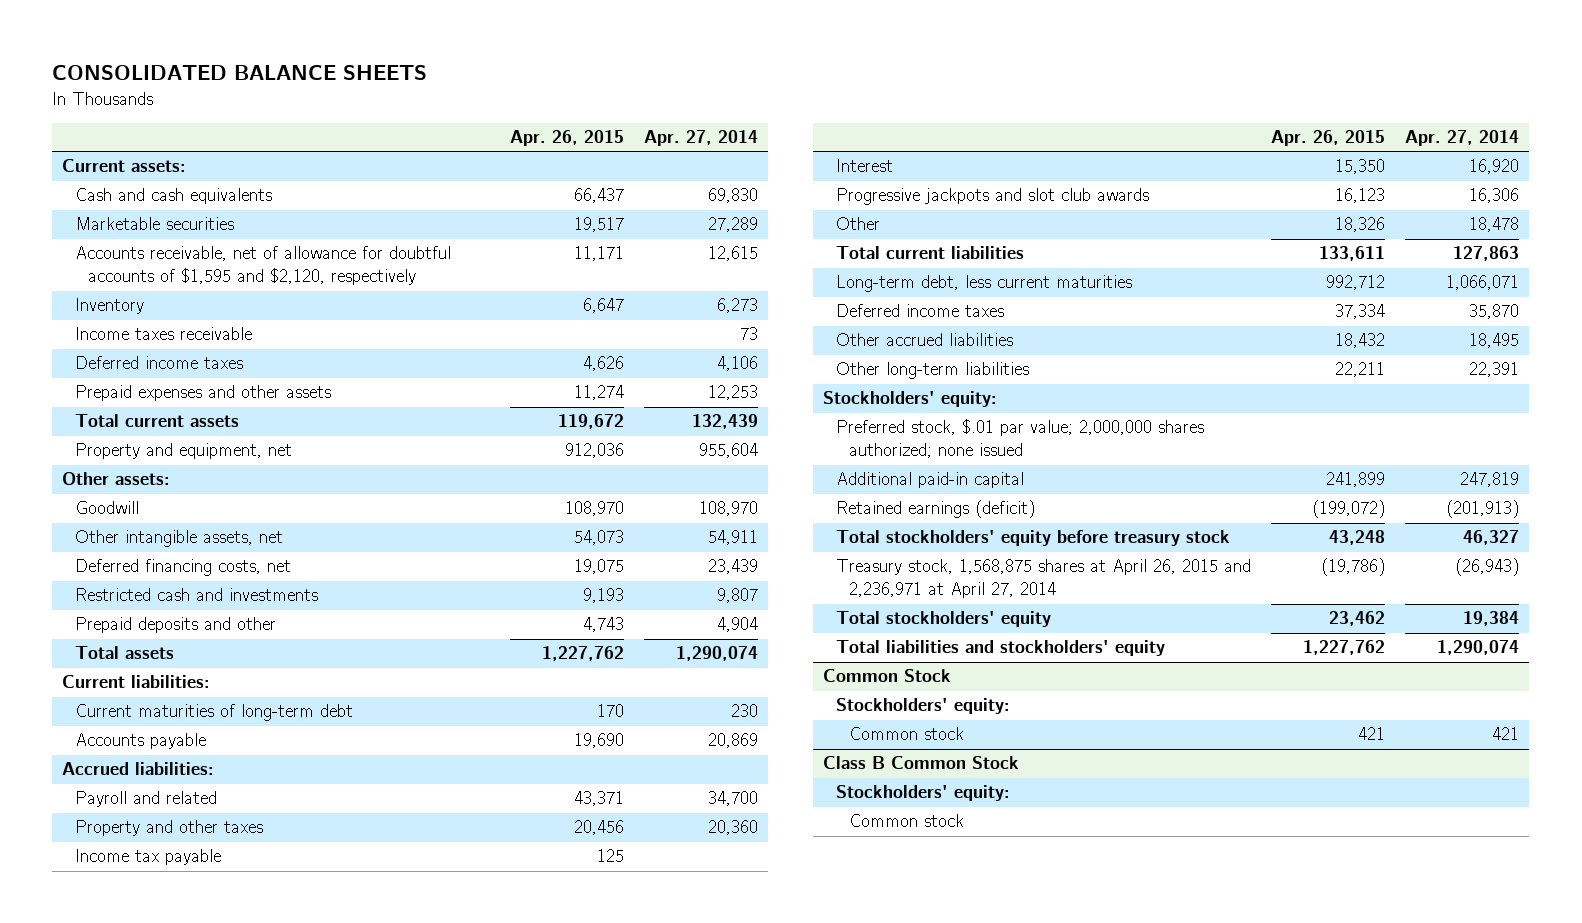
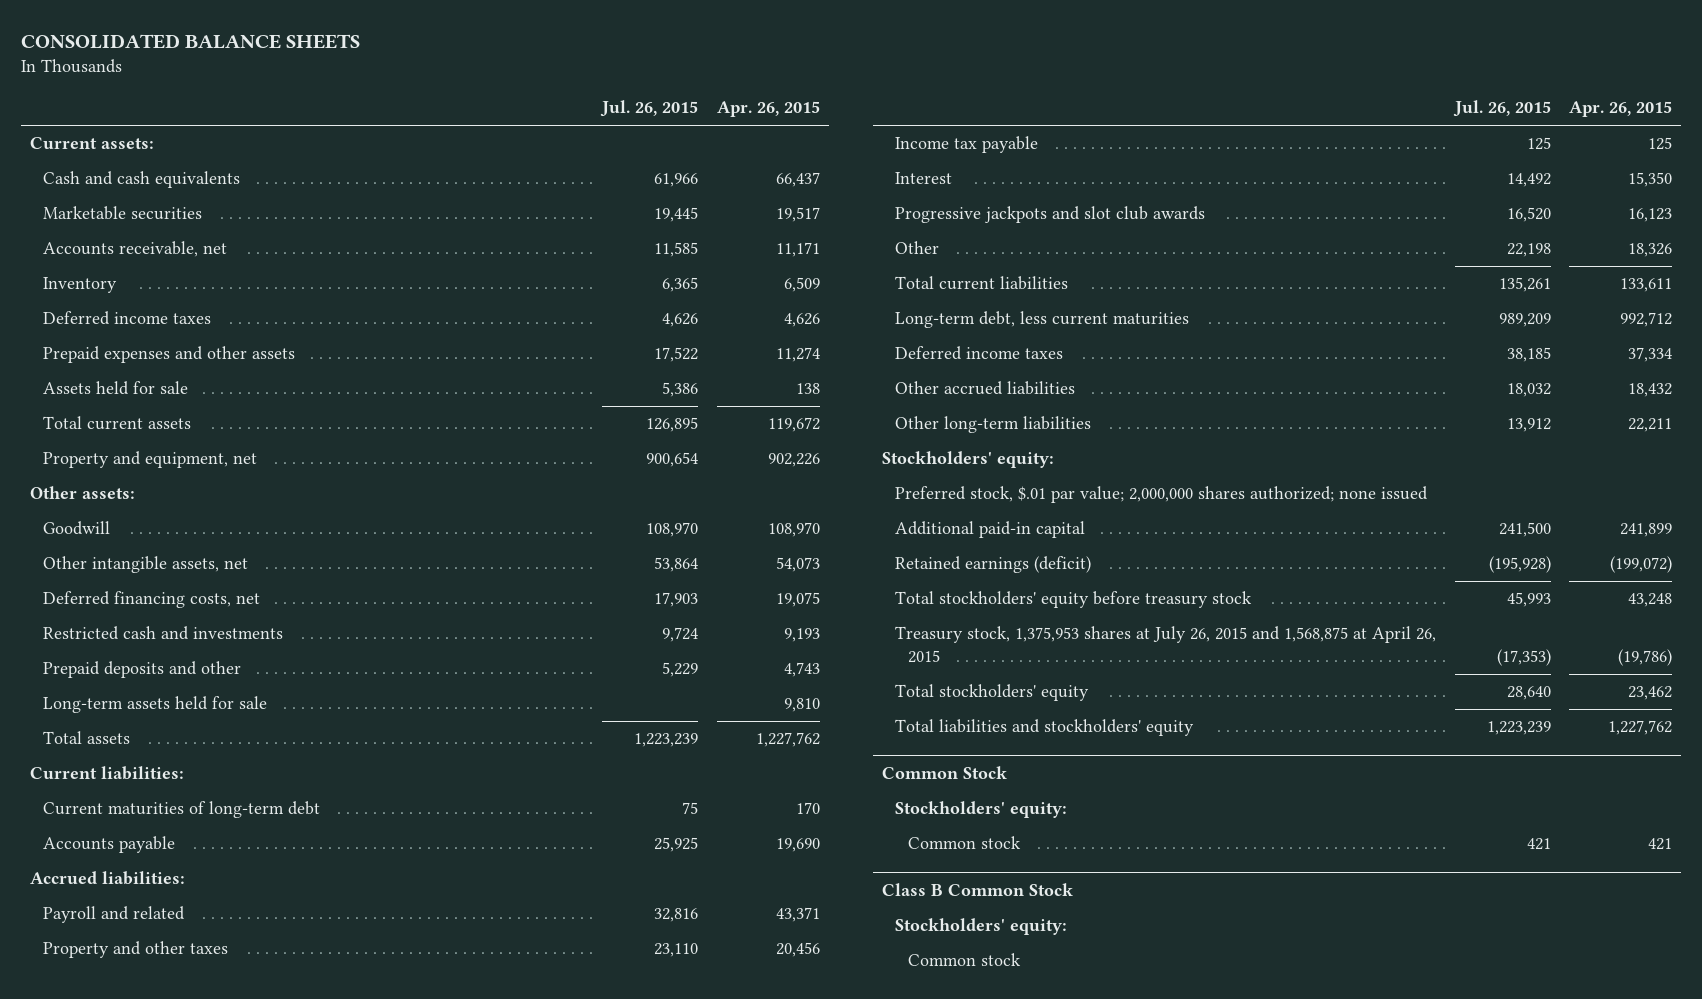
- | Apr. 26, 2015 | Apr. 27, 2014
+ | Jul. 26, 2015 | Apr. 26, 2015
- Accounts receivable, net of allowance for doubtful accounts of $1,595 and $2,120, respectively | 11,171 | 12,615
- Inventory | 6,647 | 6,273
- Income taxes receivable | | 73
+ Accounts receivable, net | 11,585 | 11,171
+ Inventory | 6,365 | 6,509
+ Assets held for sale | 5,386 | 138
- Property and equipment, net | 912,036 | 955,604
+ Property and equipment, net | 900,654 | 902,226
+ Long-term assets held for sale | | 9,810
- Treasury stock, 1,568,875 shares at April 26, 2015 and 2,236,971 at April 27, 2014 | (19,786) | (26,943)
+ Treasury stock, 1,375,953 shares at July 26, 2015 and 1,568,875 at April 26, 2015 | (17,353) | (19,786)

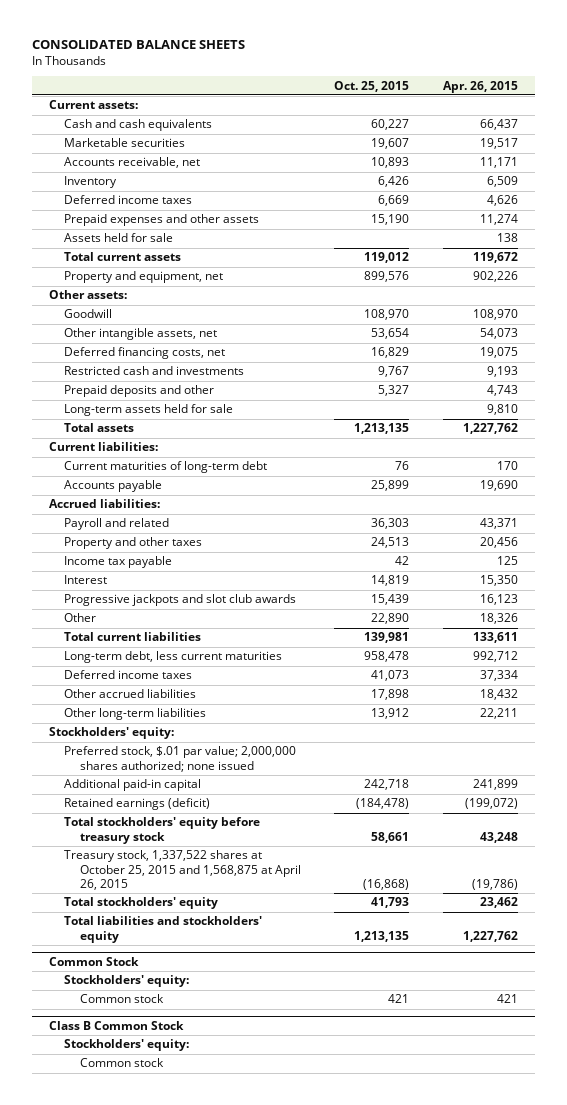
- | Jul. 26, 2015 | Apr. 26, 2015
+ | Oct. 25, 2015 | Apr. 26, 2015
- Treasury stock, 1,375,953 shares at July 26, 2015 and 1,568,875 at April 26, 2015 | (17,353) | (19,786)
+ Treasury stock, 1,337,522 shares at October 25, 2015 and 1,568,875 at April 26, 2015 | (16,868) | (19,786)

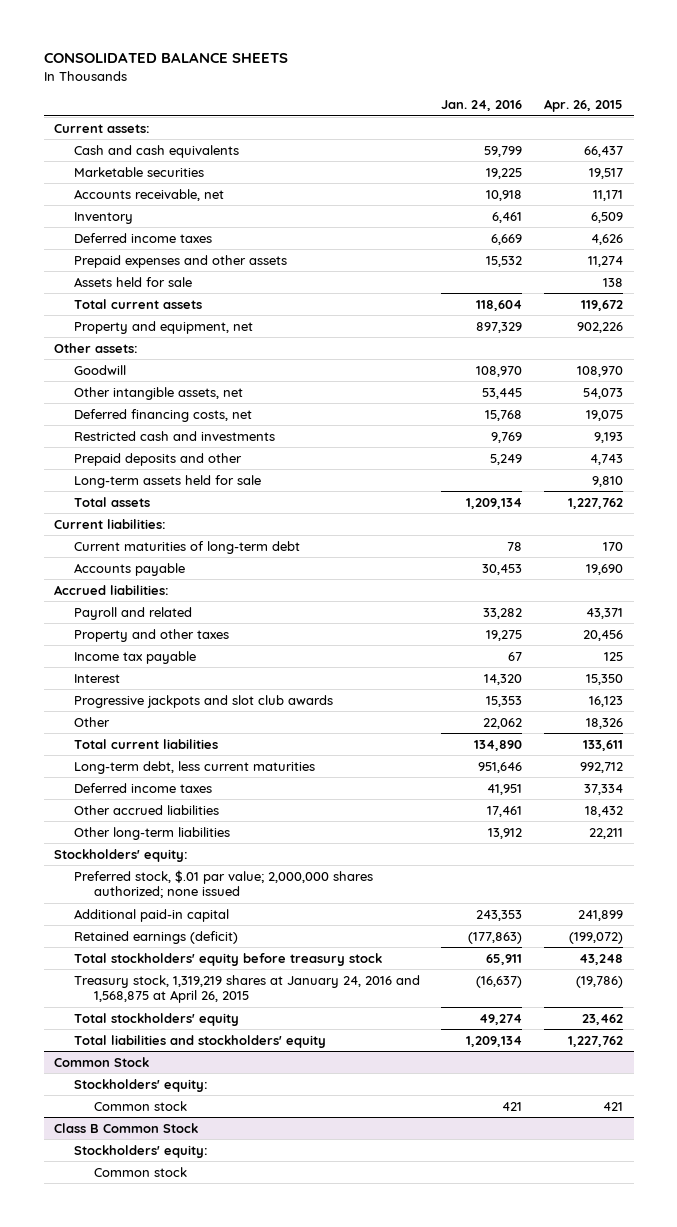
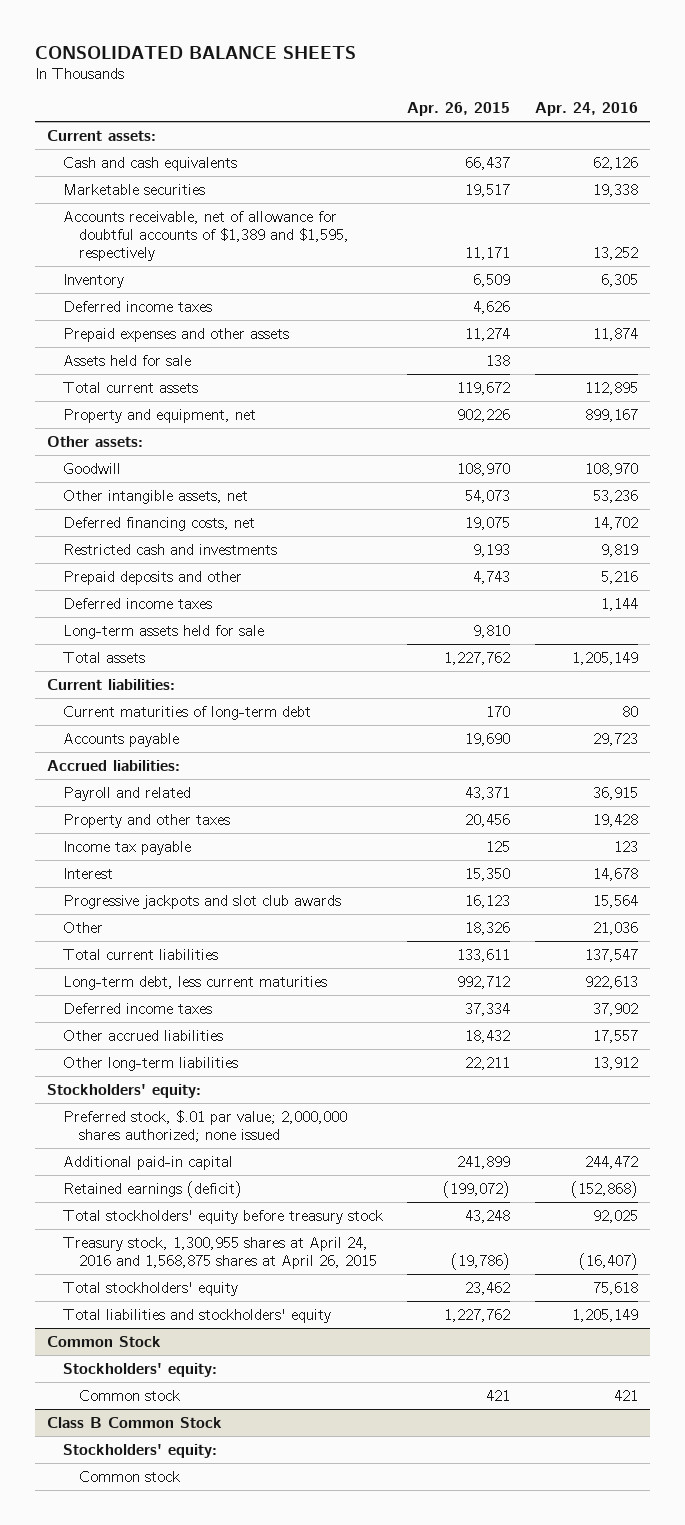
- | Jan. 24, 2016 | Apr. 26, 2015
+ | Apr. 26, 2015 | Apr. 24, 2016
- Accounts receivable, net | 10,918 | 11,171
+ Accounts receivable, net of allowance for doubtful accounts of $1,389 and $1,595, respectively | 11,171 | 13,252
+ Deferred income taxes | | 1,144
- Treasury stock, 1,319,219 shares at January 24, 2016 and 1,568,875 at April 26, 2015 | (16,637) | (19,786)
+ Treasury stock, 1,300,955 shares at April 24, 2016 and 1,568,875 shares at April 26, 2015 | (19,786) | (16,407)

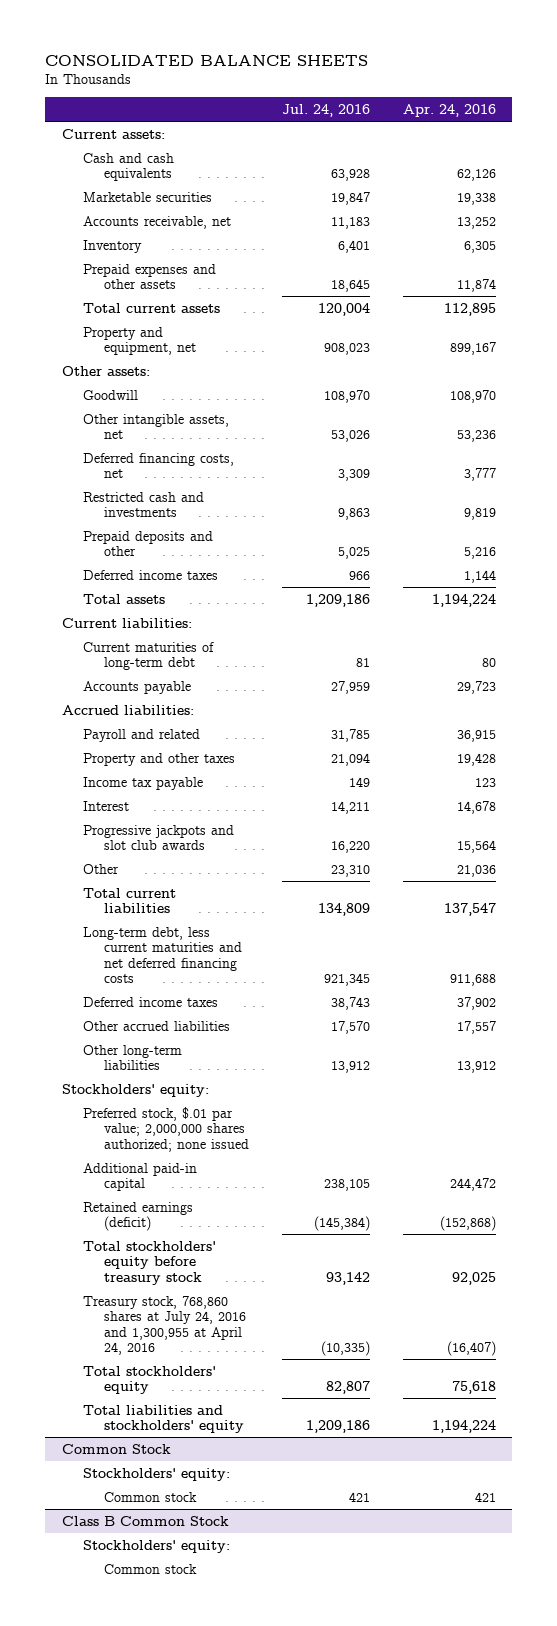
- | Apr. 26, 2015 | Apr. 24, 2016
+ | Jul. 24, 2016 | Apr. 24, 2016
- Accounts receivable, net of allowance for doubtful accounts of $1,389 and $1,595, respectively | 11,171 | 13,252
+ Accounts receivable, net | 11,183 | 13,252
- Deferred income taxes | 4,626 |
- Assets held for sale | 138 |
- Deferred financing costs, net | 19,075 | 14,702
+ Deferred financing costs, net | 3,309 | 3,777
- Long-term assets held for sale | 9,810 |
- Total assets | 1,227,762 | 1,205,149
+ Total assets | 1,209,186 | 1,194,224
- Long-term debt, less current maturities | 992,712 | 922,613
+ Long-term debt, less current maturities and net deferred financing costs | 921,345 | 911,688
- Treasury stock, 1,300,955 shares at April 24, 2016 and 1,568,875 shares at April 26, 2015 | (19,786) | (16,407)
+ Treasury stock, 768,860 shares at July 24, 2016 and 1,300,955 at April 24, 2016 | (10,335) | (16,407)
- Total liabilities and stockholders' equity | 1,227,762 | 1,205,149
+ Total liabilities and stockholders' equity | 1,209,186 | 1,194,224

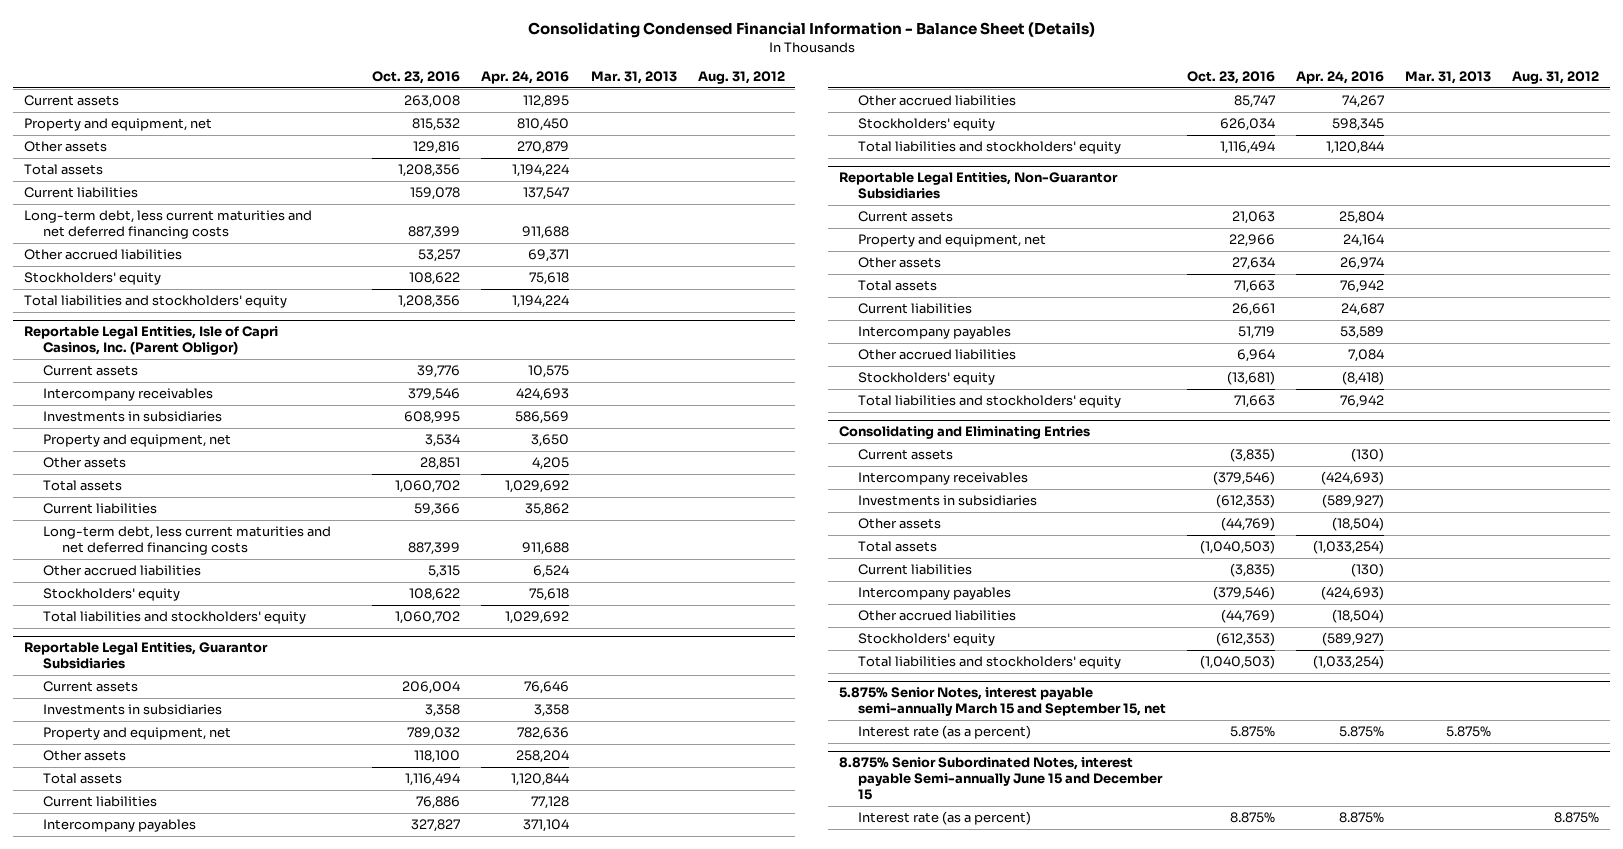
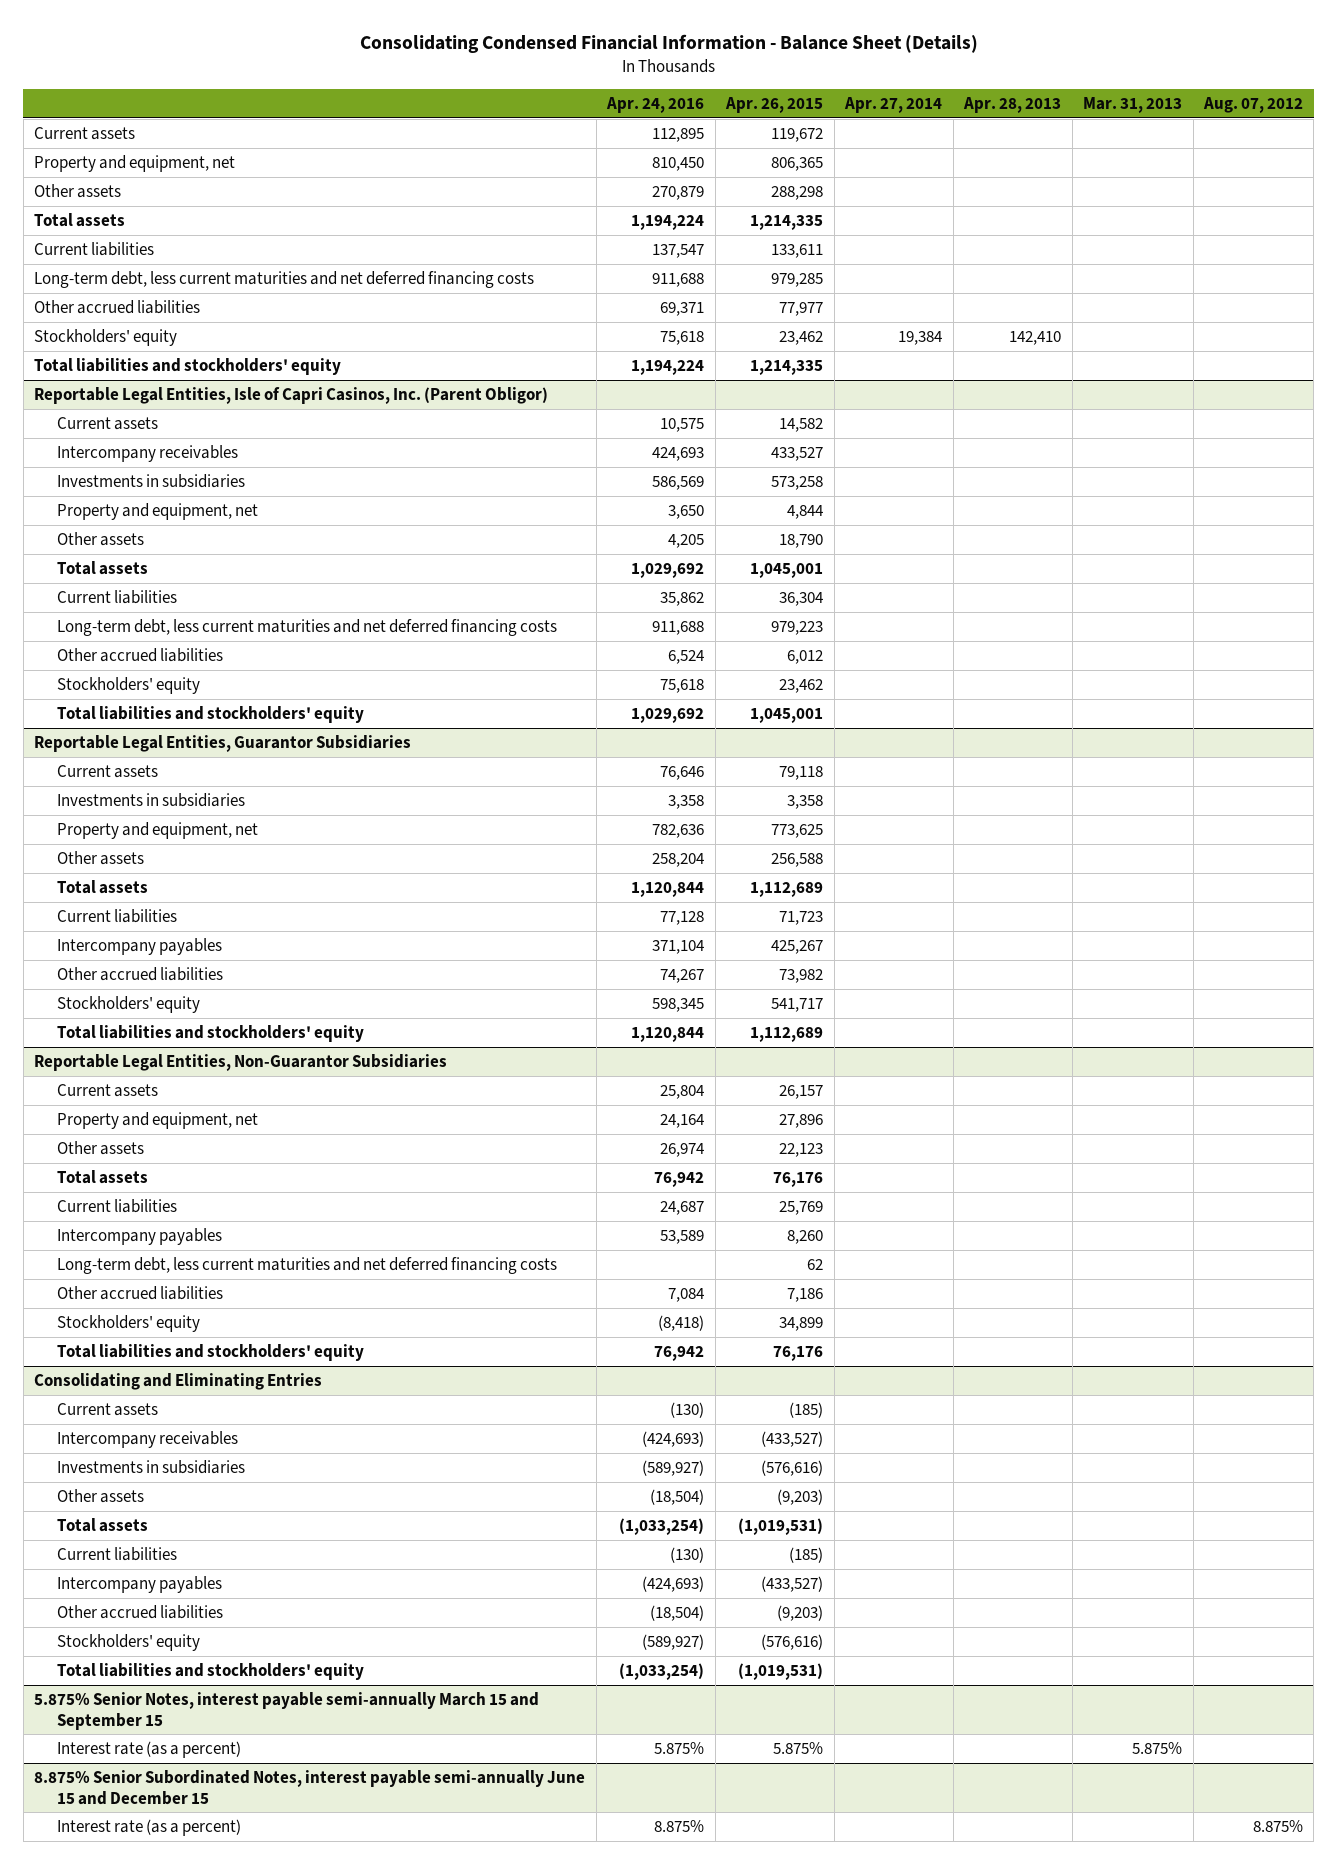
- | Oct. 23, 2016 | Apr. 24, 2016 | Mar. 31, 2013 | Aug. 31, 2012
+ | Apr. 24, 2016 | Apr. 26, 2015 | Apr. 27, 2014 | Apr. 28, 2013 | Mar. 31, 2013 | Aug. 07, 2012
@ Reportable Legal Entities, Non-Guarantor Subsidiaries
+ Long-term debt, less current maturities and net deferred financing costs | | 62 | | | |
- 5.875% Senior Notes, interest payable semi-annually March 15 and September 15, net
+ 5.875% Senior Notes, interest payable semi-annually March 15 and September 15
- 8.875% Senior Subordinated Notes, interest payable Semi-annually June 15 and December 15
+ 8.875% Senior Subordinated Notes, interest payable semi-annually June 15 and December 15

